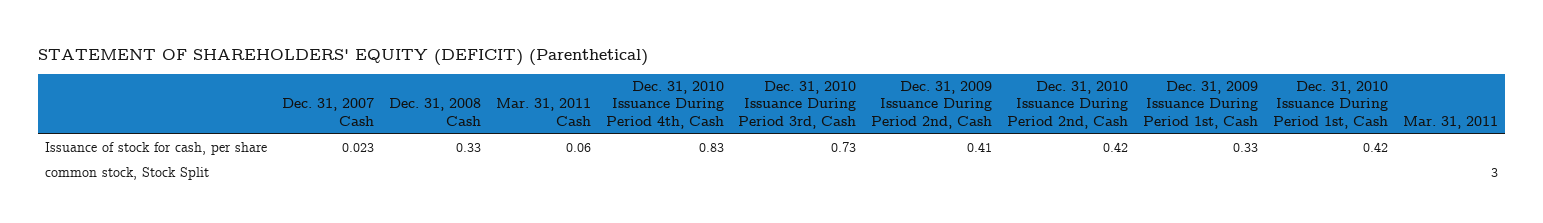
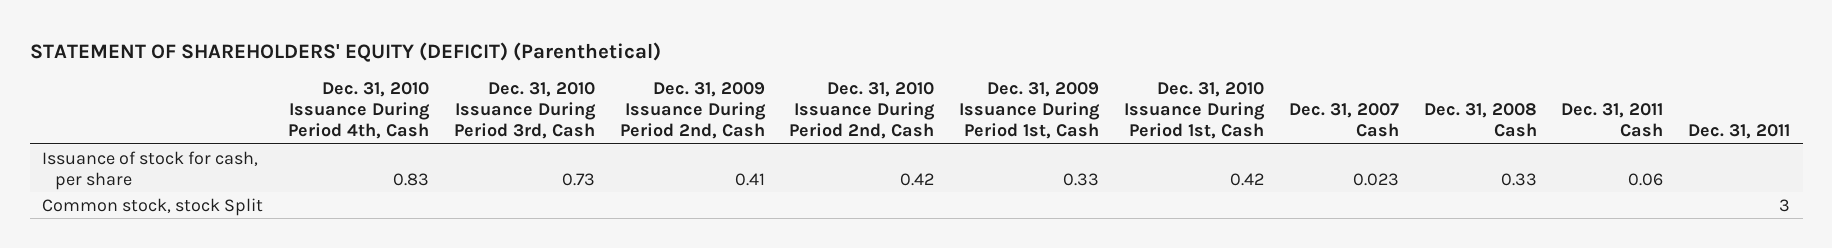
- | Dec. 31, 2007 Cash | Dec. 31, 2008 Cash | Mar. 31, 2011 Cash | Dec. 31, 2010 Issuance During Period 4th, Cash | Dec. 31, 2010 Issuance During Period 3rd, Cash | Dec. 31, 2009 Issuance During Period 2nd, Cash | Dec. 31, 2010 Issuance During Period 2nd, Cash | Dec. 31, 2009 Issuance During Period 1st, Cash | Dec. 31, 2010 Issuance During Period 1st, Cash | Mar. 31, 2011
+ | Dec. 31, 2010 Issuance During Period 4th, Cash | Dec. 31, 2010 Issuance During Period 3rd, Cash | Dec. 31, 2009 Issuance During Period 2nd, Cash | Dec. 31, 2010 Issuance During Period 2nd, Cash | Dec. 31, 2009 Issuance During Period 1st, Cash | Dec. 31, 2010 Issuance During Period 1st, Cash | Dec. 31, 2007 Cash | Dec. 31, 2008 Cash | Dec. 31, 2011 Cash | Dec. 31, 2011
- common stock, Stock Split | | | | | | | | | | 3
+ Common stock, stock Split | | | | | | | | | | 3

